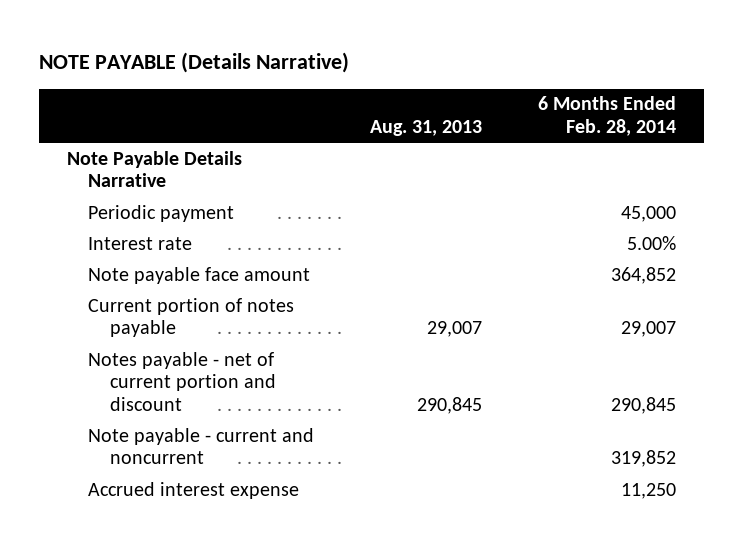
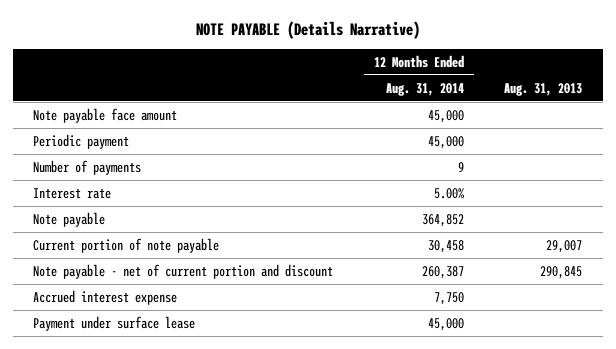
- | Aug. 31, 2013 | 6 Months Ended Feb. 28, 2014
+ | 12 Months Ended Aug. 31, 2014 | Aug. 31, 2013
- Note Payable Details Narrative
moved up: Note payable face amount | 45,000 |
+ Number of payments | 9 |
- Current portion of notes payable | 29,007 | 29,007
- Notes payable - net of current portion and discount | 290,845 | 290,845
- Note payable - current and noncurrent | | 319,852
+ Note payable | 364,852 |
+ Current portion of note payable | 30,458 | 29,007
+ Note payable - net of current portion and discount | 260,387 | 290,845
+ Payment under surface lease | 45,000 |

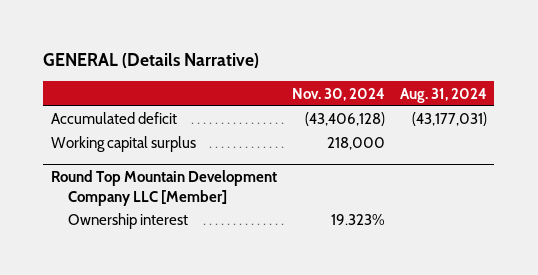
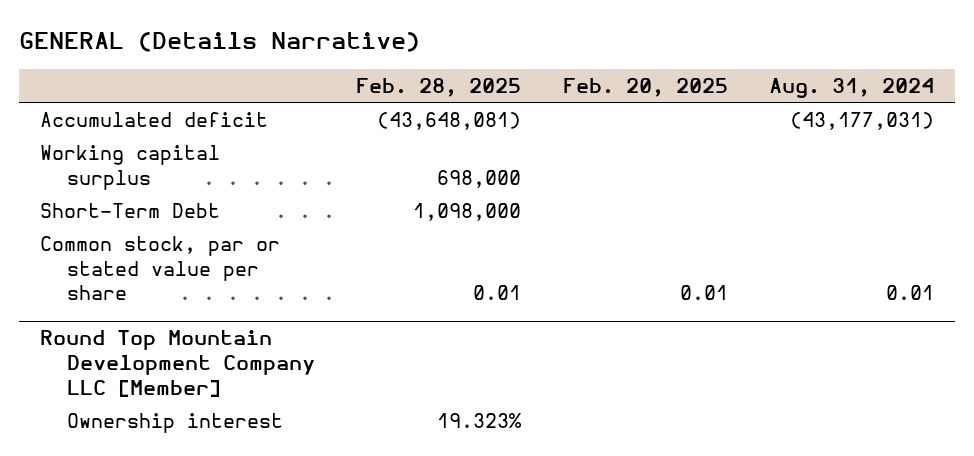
- | Nov. 30, 2024 | Aug. 31, 2024
+ | Feb. 28, 2025 | Feb. 20, 2025 | Aug. 31, 2024
+ Short-Term Debt | 1,098,000 | |
+ Common stock, par or stated value per share | 0.01 | 0.01 | 0.01

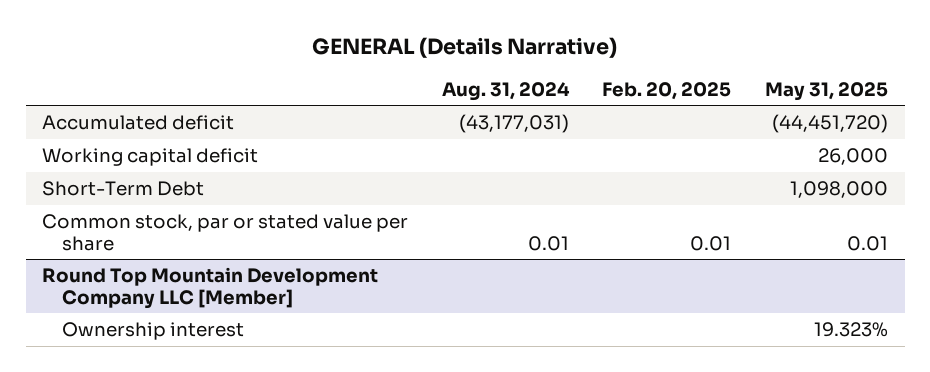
- | Feb. 28, 2025 | Feb. 20, 2025 | Aug. 31, 2024
+ | Aug. 31, 2024 | Feb. 20, 2025 | May 31, 2025
- Working capital surplus | 698,000 | |
+ Working capital deficit | | | 26,000

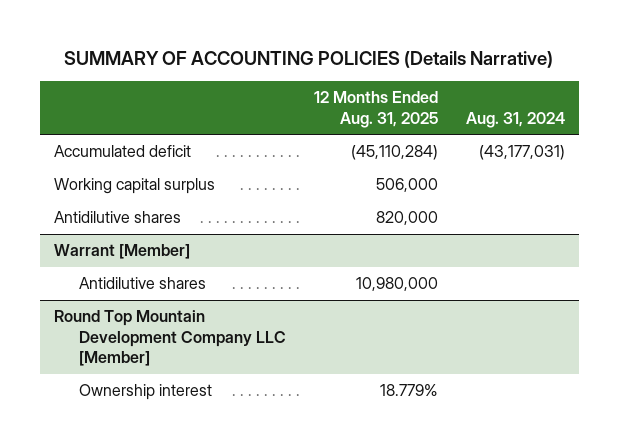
- GENERAL (Details Narrative)
+ SUMMARY OF ACCOUNTING POLICIES (Details Narrative)
- | Aug. 31, 2024 | Feb. 20, 2025 | May 31, 2025
+ | 12 Months Ended Aug. 31, 2025 | Aug. 31, 2024
- Working capital deficit | | | 26,000
- Short-Term Debt | | | 1,098,000
- Common stock, par or stated value per share | 0.01 | 0.01 | 0.01
+ Working capital surplus | 506,000 |
+ Antidilutive shares | 820,000 |
+ Warrant [Member]
+ Antidilutive shares | 10,980,000 |

